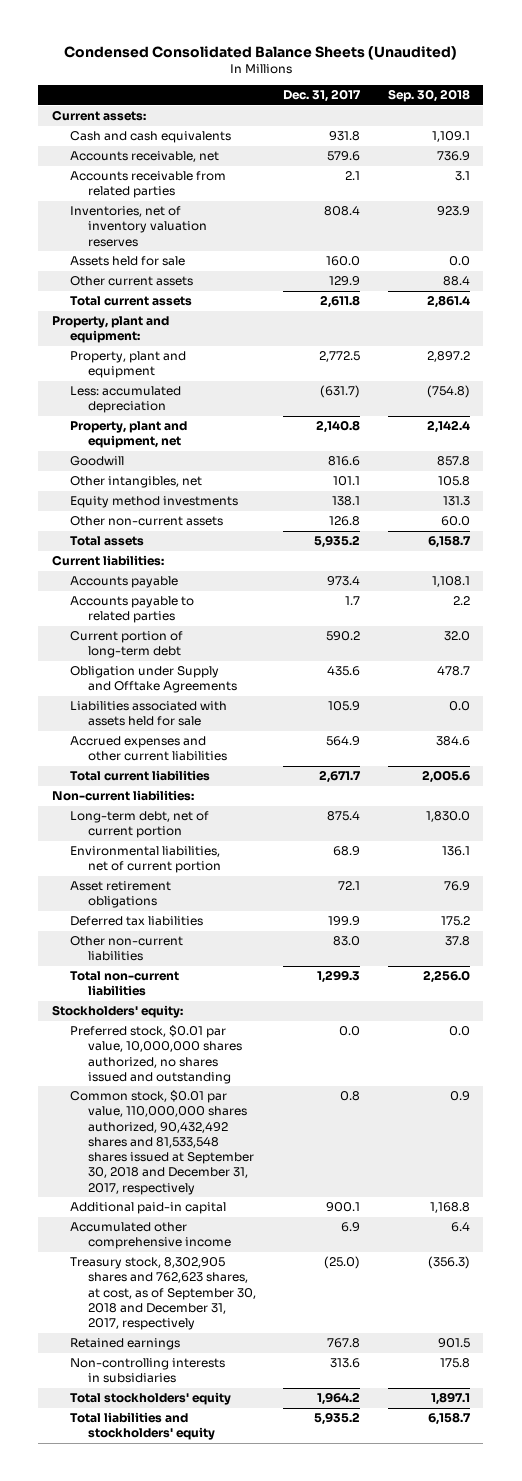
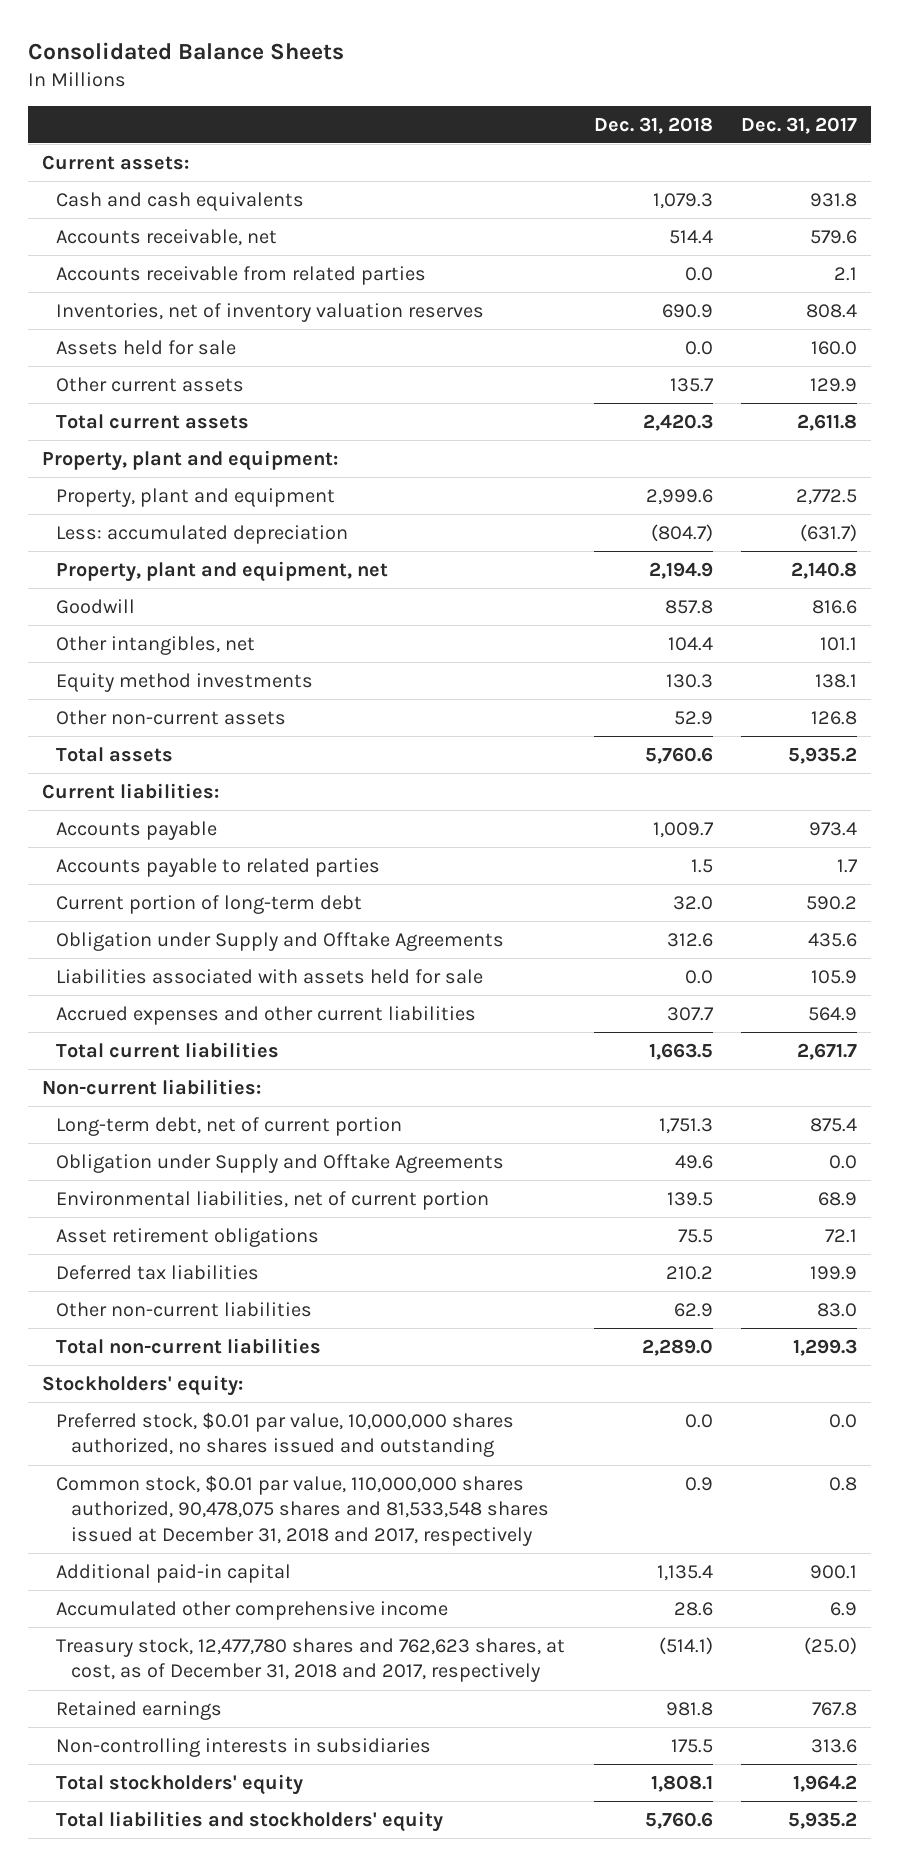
- Condensed Consolidated Balance Sheets (Unaudited)
+ Consolidated Balance Sheets
- | Dec. 31, 2017 | Sep. 30, 2018
+ | Dec. 31, 2018 | Dec. 31, 2017
+ Obligation under Supply and Offtake Agreements | 49.6 | 0.0
- Common stock, $0.01 par value, 110,000,000 shares authorized, 90,432,492 shares and 81,533,548 shares issued at September 30, 2018 and December 31, 2017, respectively | 0.8 | 0.9
+ Common stock, $0.01 par value, 110,000,000 shares authorized, 90,478,075 shares and 81,533,548 shares issued at December 31, 2018 and 2017, respectively | 0.9 | 0.8
- Treasury stock, 8,302,905 shares and 762,623 shares, at cost, as of September 30, 2018 and December 31, 2017, respectively | (25.0) | (356.3)
+ Treasury stock, 12,477,780 shares and 762,623 shares, at cost, as of December 31, 2018 and 2017, respectively | (514.1) | (25.0)

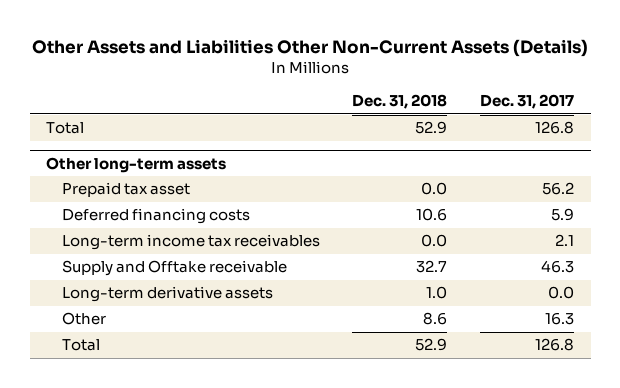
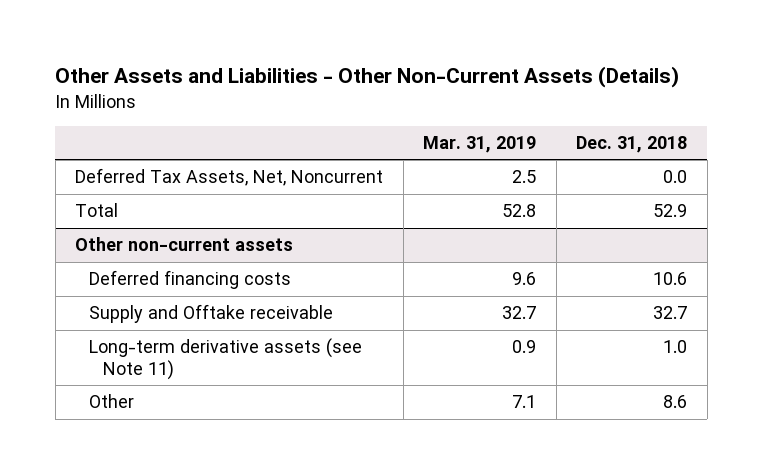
- Other Assets and Liabilities Other Non-Current Assets (Details)
+ Other Assets and Liabilities - Other Non-Current Assets (Details)
- | Dec. 31, 2018 | Dec. 31, 2017
+ | Mar. 31, 2019 | Dec. 31, 2018
+ Deferred Tax Assets, Net, Noncurrent | 2.5 | 0.0
- Other long-term assets
- Prepaid tax asset | 0.0 | 56.2
+ Other non-current assets
- Long-term income tax receivables | 0.0 | 2.1
- Long-term derivative assets | 1.0 | 0.0
+ Long-term derivative assets (see Note 11) | 0.9 | 1.0
- Total | 52.9 | 126.8

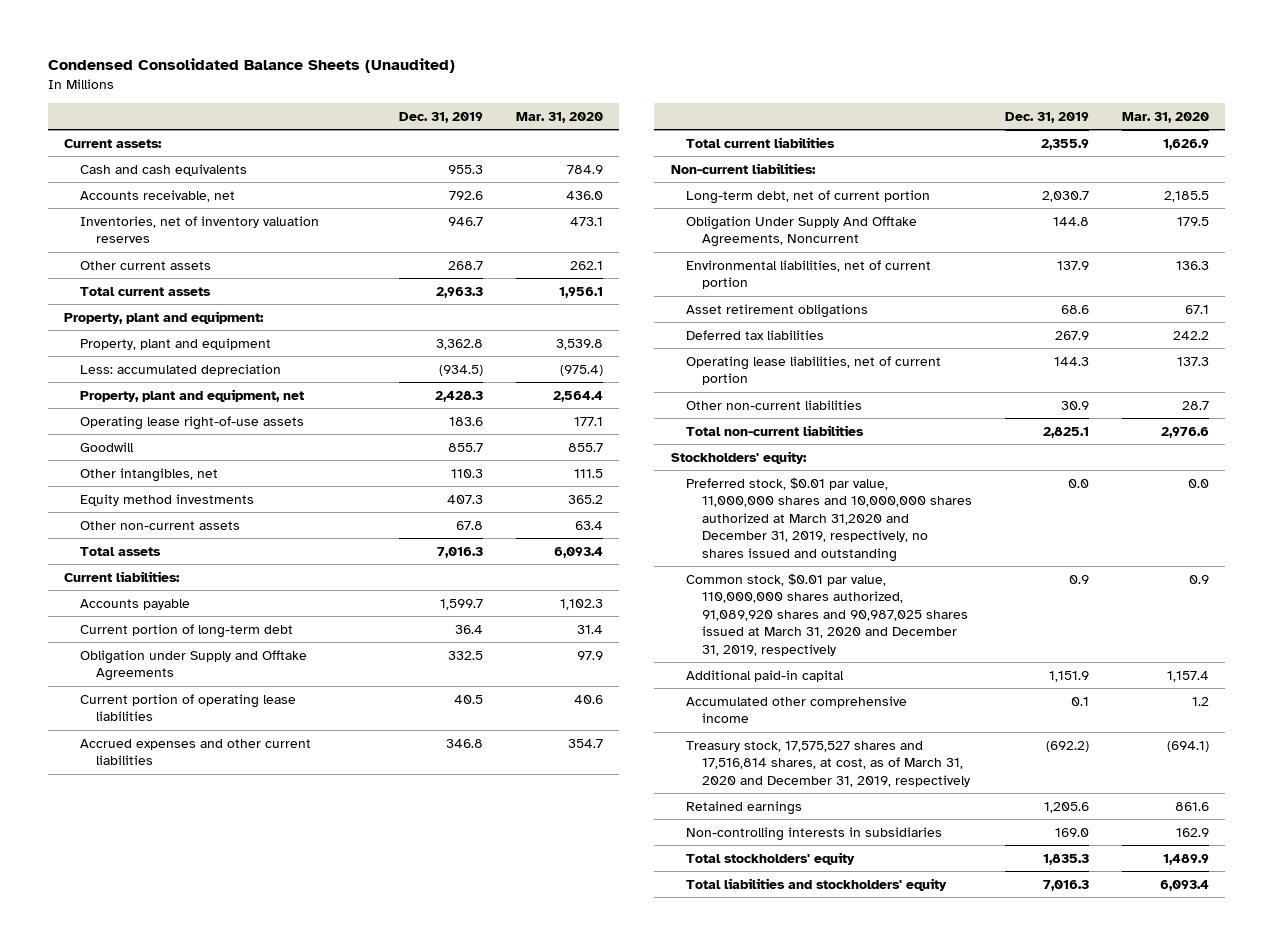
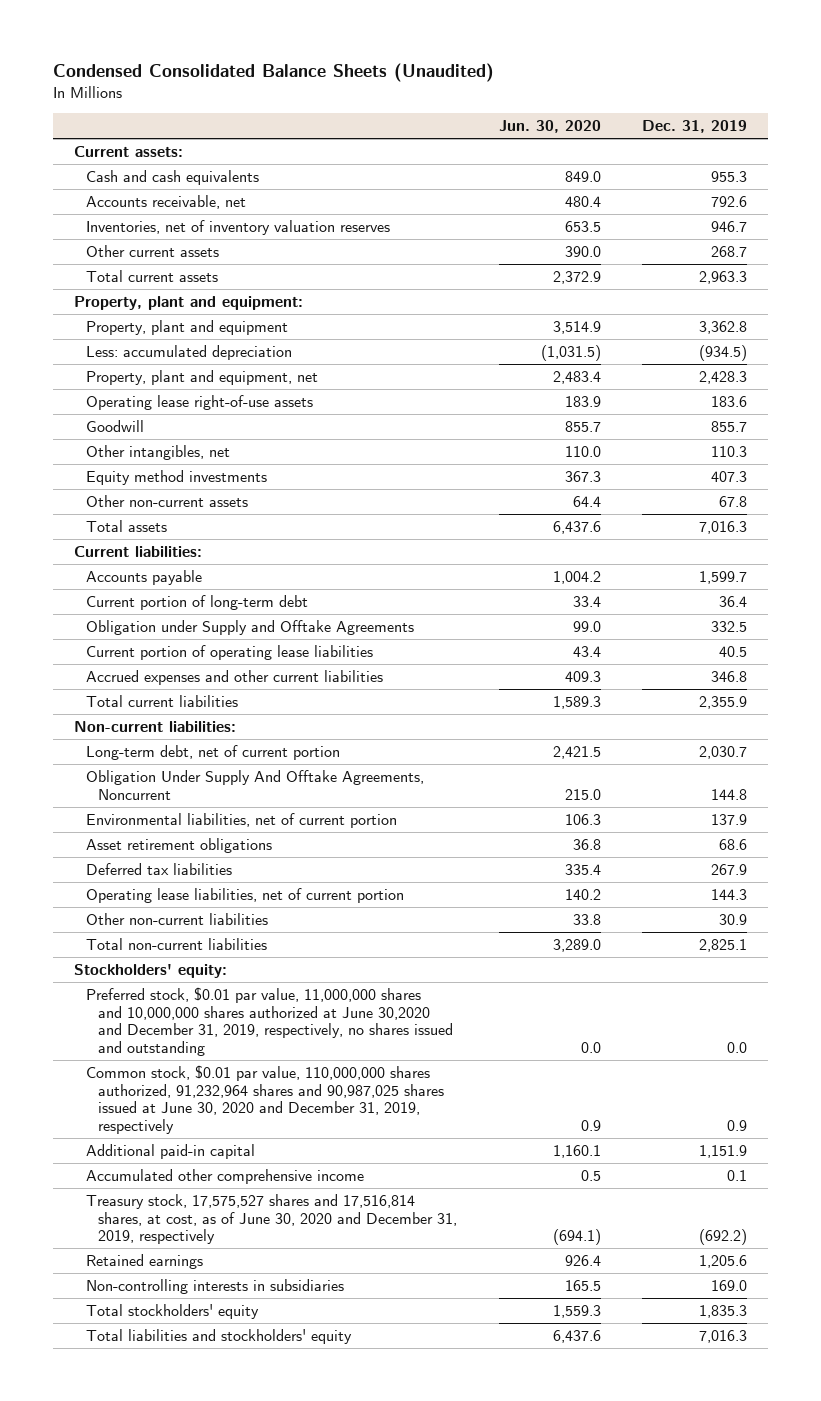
- | Dec. 31, 2019 | Mar. 31, 2020
+ | Jun. 30, 2020 | Dec. 31, 2019
- Preferred stock, $0.01 par value, 11,000,000 shares and 10,000,000 shares authorized at March 31,2020 and December 31, 2019, respectively, no shares issued and outstanding | 0.0 | 0.0
- Common stock, $0.01 par value, 110,000,000 shares authorized, 91,089,920 shares and 90,987,025 shares issued at March 31, 2020 and December 31, 2019, respectively | 0.9 | 0.9
+ Preferred stock, $0.01 par value, 11,000,000 shares and 10,000,000 shares authorized at June 30,2020 and December 31, 2019, respectively, no shares issued and outstanding | 0.0 | 0.0
+ Common stock, $0.01 par value, 110,000,000 shares authorized, 91,232,964 shares and 90,987,025 shares issued at June 30, 2020 and December 31, 2019, respectively | 0.9 | 0.9
- Treasury stock, 17,575,527 shares and 17,516,814 shares, at cost, as of March 31, 2020 and December 31, 2019, respectively | (692.2) | (694.1)
+ Treasury stock, 17,575,527 shares and 17,516,814 shares, at cost, as of June 30, 2020 and December 31, 2019, respectively | (694.1) | (692.2)

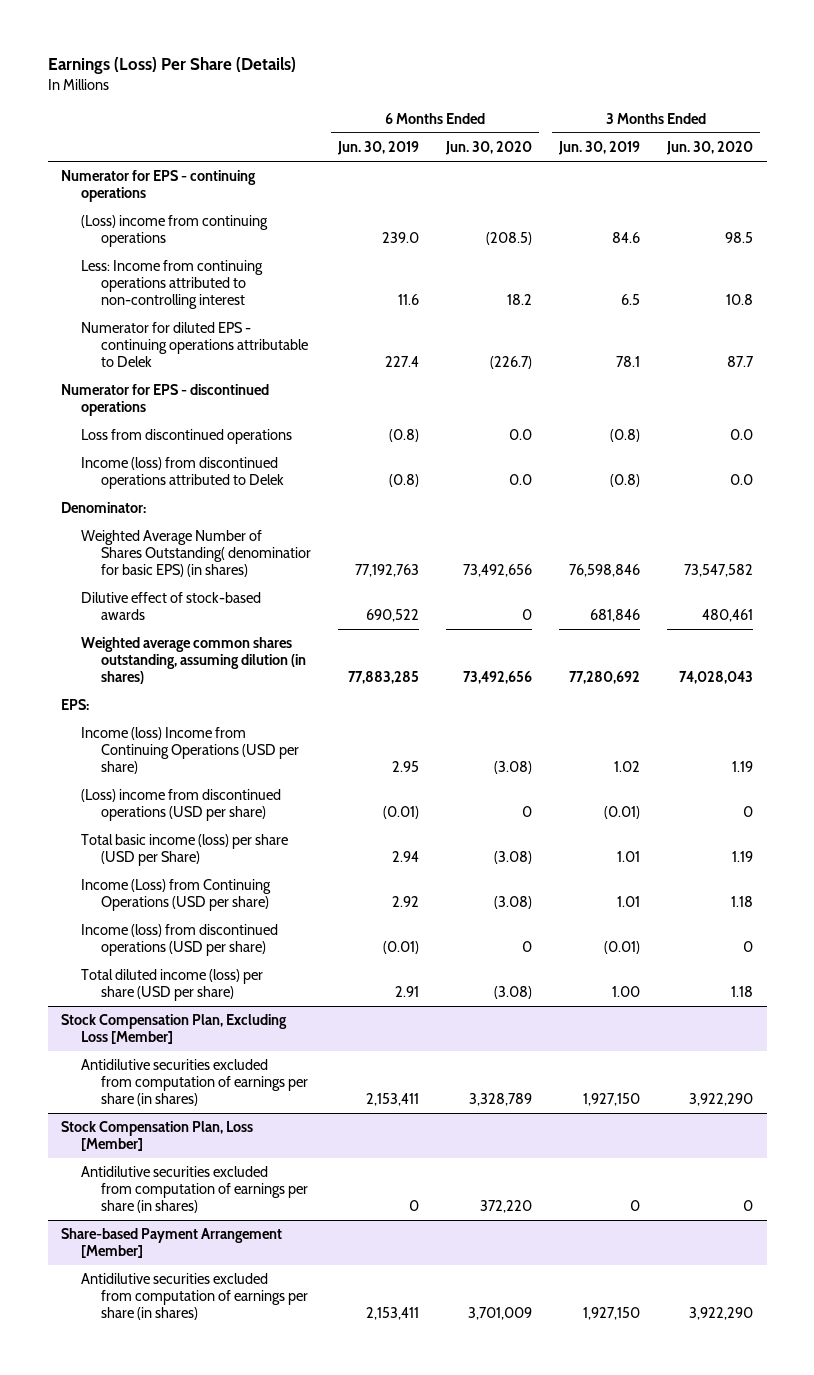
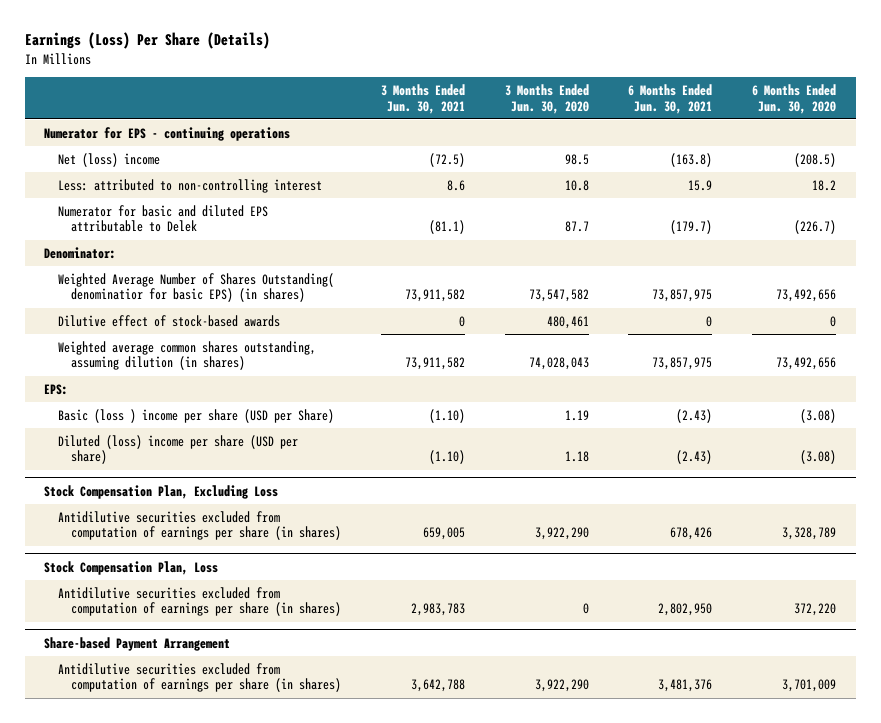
- | 6 Months Ended Jun. 30, 2019 | 6 Months Ended Jun. 30, 2020 | 3 Months Ended Jun. 30, 2019 | 3 Months Ended Jun. 30, 2020
+ | 3 Months Ended Jun. 30, 2021 | 3 Months Ended Jun. 30, 2020 | 6 Months Ended Jun. 30, 2021 | 6 Months Ended Jun. 30, 2020
- (Loss) income from continuing operations | 239.0 | (208.5) | 84.6 | 98.5
- Less: Income from continuing operations attributed to non-controlling interest | 11.6 | 18.2 | 6.5 | 10.8
- Numerator for diluted EPS - continuing operations attributable to Delek | 227.4 | (226.7) | 78.1 | 87.7
- Numerator for EPS - discontinued operations
- Loss from discontinued operations | (0.8) | 0.0 | (0.8) | 0.0
- Income (loss) from discontinued operations attributed to Delek | (0.8) | 0.0 | (0.8) | 0.0
+ Net (loss) income | (72.5) | 98.5 | (163.8) | (208.5)
+ Less: attributed to non-controlling interest | 8.6 | 10.8 | 15.9 | 18.2
+ Numerator for basic and diluted EPS attributable to Delek | (81.1) | 87.7 | (179.7) | (226.7)
- Income (loss) Income from Continuing Operations (USD per share) | 2.95 | (3.08) | 1.02 | 1.19
- (Loss) income from discontinued operations (USD per share) | (0.01) | 0 | (0.01) | 0
- Total basic income (loss) per share (USD per Share) | 2.94 | (3.08) | 1.01 | 1.19
- Income (Loss) from Continuing Operations (USD per share) | 2.92 | (3.08) | 1.01 | 1.18
- Income (loss) from discontinued operations (USD per share) | (0.01) | 0 | (0.01) | 0
- Total diluted income (loss) per share (USD per share) | 2.91 | (3.08) | 1.00 | 1.18
- Stock Compensation Plan, Excluding Loss [Member]
+ Basic (loss ) income per share (USD per Share) | (1.10) | 1.19 | (2.43) | (3.08)
+ Diluted (loss) income per share (USD per share) | (1.10) | 1.18 | (2.43) | (3.08)
+ Stock Compensation Plan, Excluding Loss
- Stock Compensation Plan, Loss [Member]
+ Stock Compensation Plan, Loss
- Share-based Payment Arrangement [Member]
+ Share-based Payment Arrangement

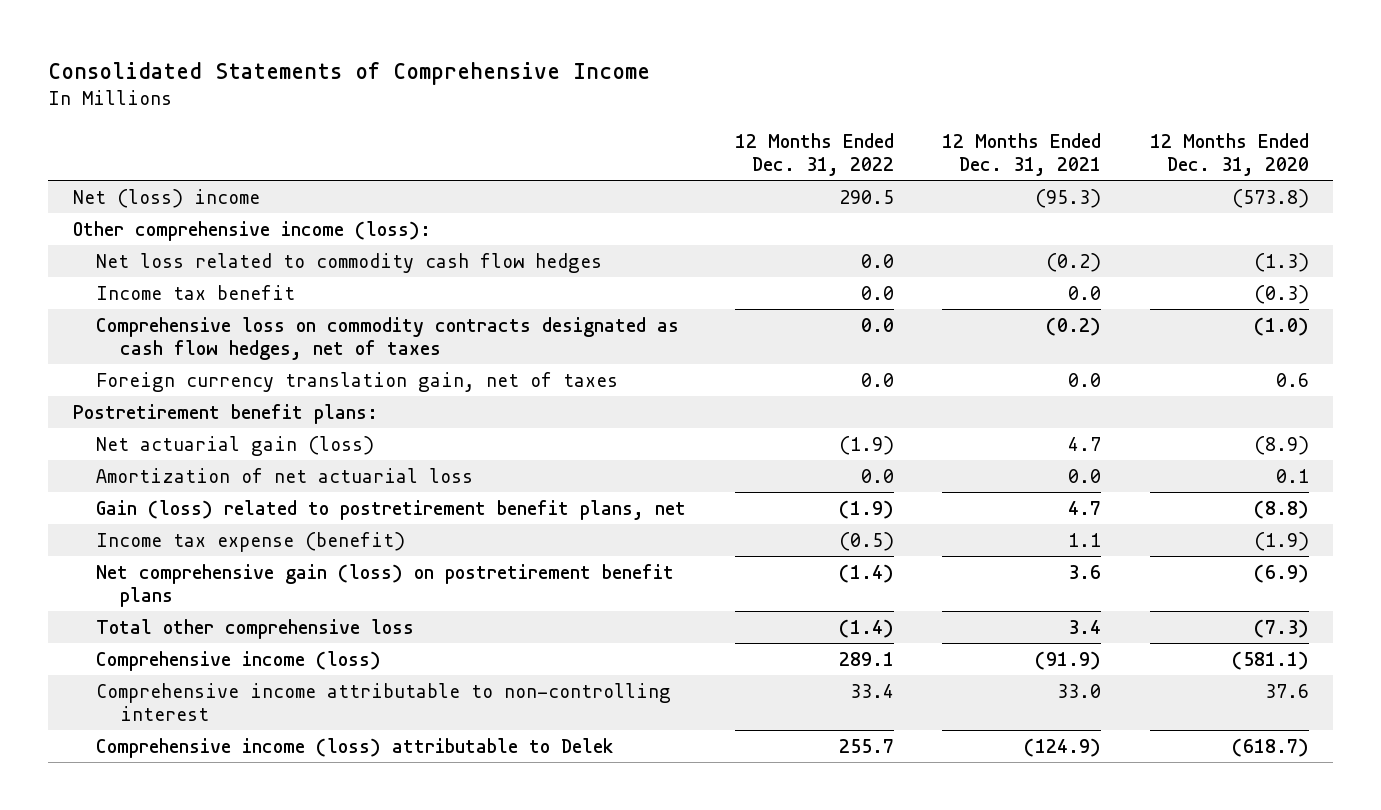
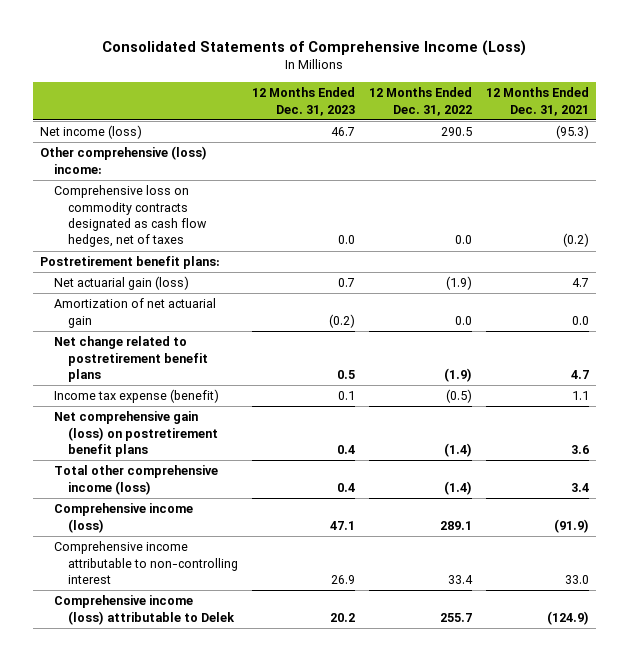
- Consolidated Statements of Comprehensive Income
+ Consolidated Statements of Comprehensive Income (Loss)
- | 12 Months Ended Dec. 31, 2022 | 12 Months Ended Dec. 31, 2021 | 12 Months Ended Dec. 31, 2020
+ | 12 Months Ended Dec. 31, 2023 | 12 Months Ended Dec. 31, 2022 | 12 Months Ended Dec. 31, 2021
- Net (loss) income | 290.5 | (95.3) | (573.8)
- Other comprehensive income (loss):
- Net loss related to commodity cash flow hedges | 0.0 | (0.2) | (1.3)
- Income tax benefit | 0.0 | 0.0 | (0.3)
+ Net income (loss) | 46.7 | 290.5 | (95.3)
+ Other comprehensive (loss) income:
- Foreign currency translation gain, net of taxes | 0.0 | 0.0 | 0.6
- Amortization of net actuarial loss | 0.0 | 0.0 | 0.1
- Gain (loss) related to postretirement benefit plans, net | (1.9) | 4.7 | (8.8)
+ Amortization of net actuarial gain | (0.2) | 0.0 | 0.0
+ Net change related to postretirement benefit plans | 0.5 | (1.9) | 4.7
- Total other comprehensive loss | (1.4) | 3.4 | (7.3)
+ Total other comprehensive income (loss) | 0.4 | (1.4) | 3.4

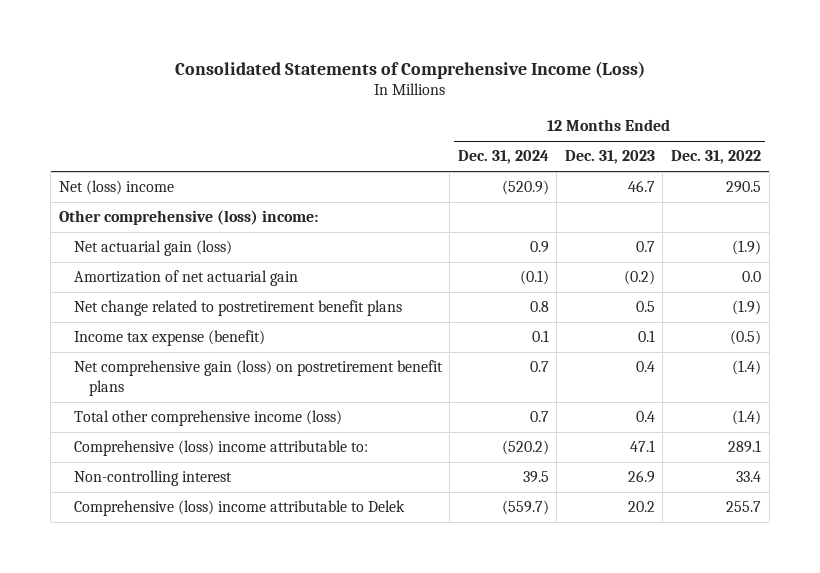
- | 12 Months Ended Dec. 31, 2023 | 12 Months Ended Dec. 31, 2022 | 12 Months Ended Dec. 31, 2021
+ | 12 Months Ended Dec. 31, 2024 | 12 Months Ended Dec. 31, 2023 | 12 Months Ended Dec. 31, 2022
- Net income (loss) | 46.7 | 290.5 | (95.3)
+ Net (loss) income | (520.9) | 46.7 | 290.5
- Comprehensive loss on commodity contracts designated as cash flow hedges, net of taxes | 0.0 | 0.0 | (0.2)
- Postretirement benefit plans:
- Comprehensive income (loss) | 47.1 | 289.1 | (91.9)
- Comprehensive income attributable to non-controlling interest | 26.9 | 33.4 | 33.0
- Comprehensive income (loss) attributable to Delek | 20.2 | 255.7 | (124.9)
+ Comprehensive (loss) income attributable to: | (520.2) | 47.1 | 289.1
+ Non-controlling interest | 39.5 | 26.9 | 33.4
+ Comprehensive (loss) income attributable to Delek | (559.7) | 20.2 | 255.7

